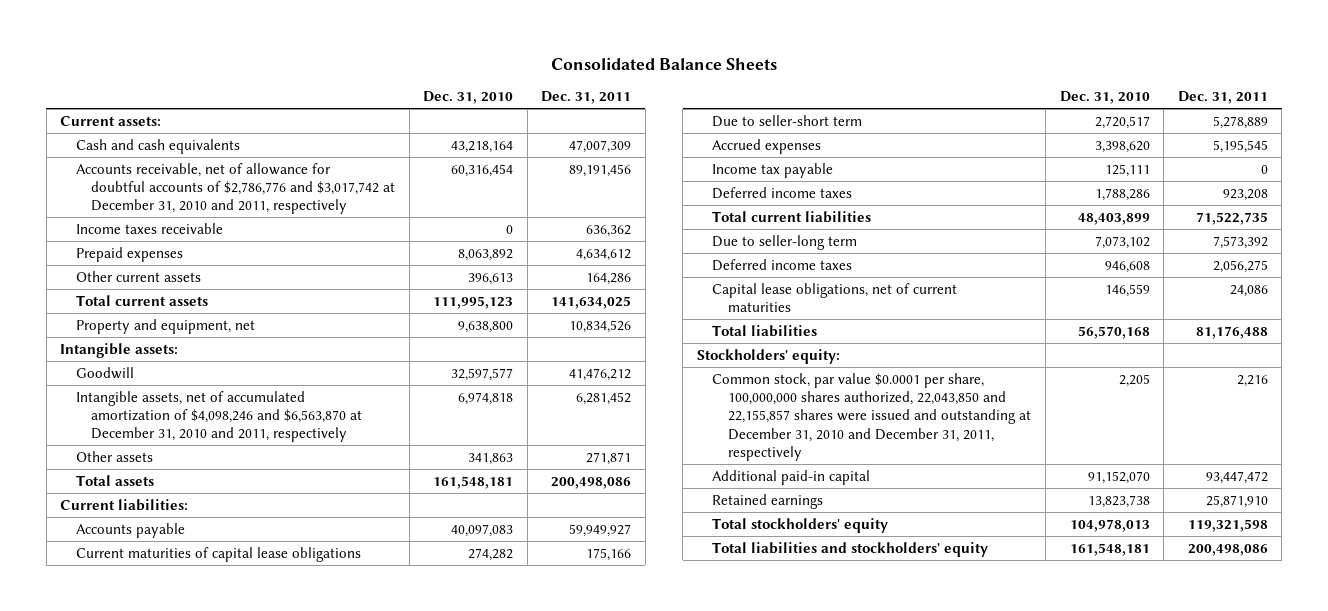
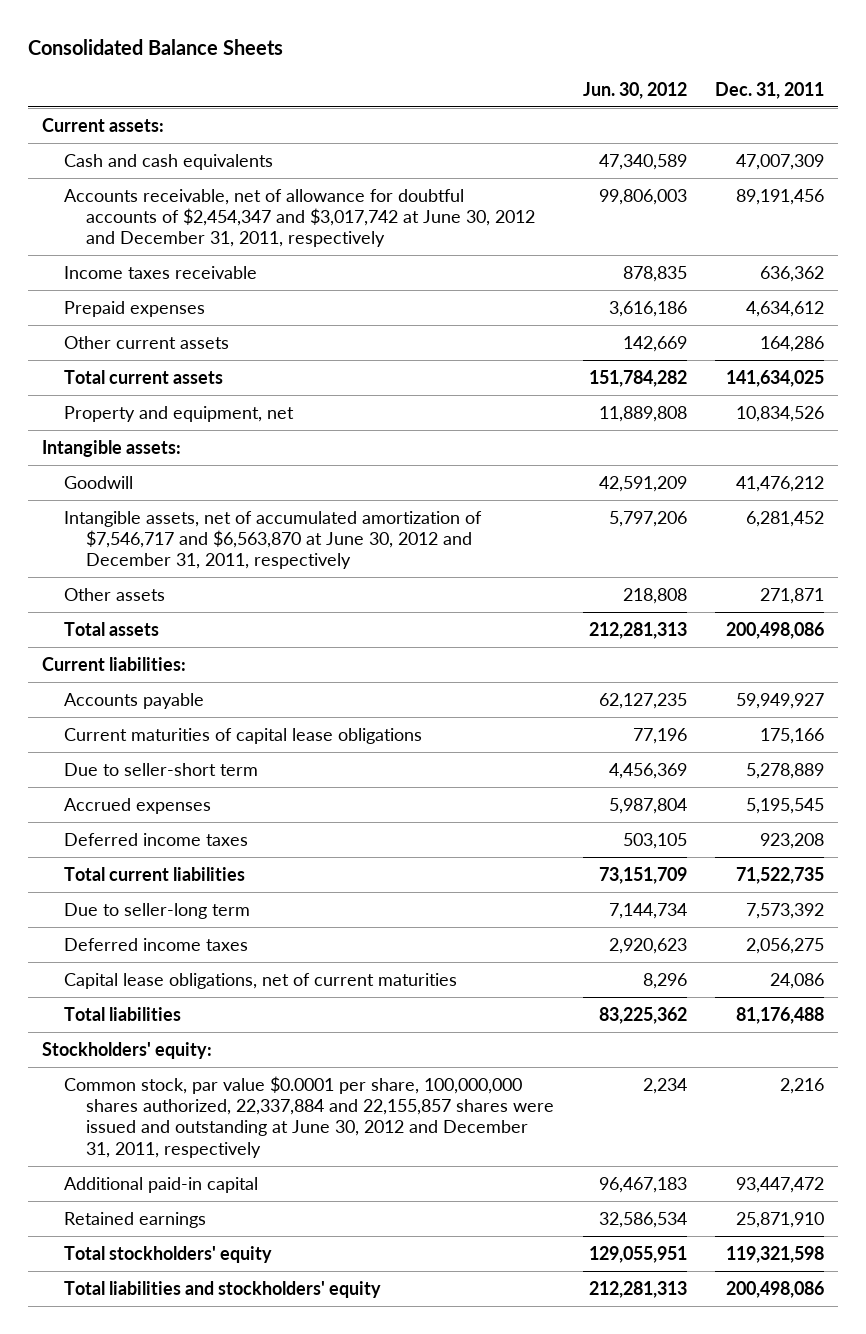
- | Dec. 31, 2010 | Dec. 31, 2011
+ | Jun. 30, 2012 | Dec. 31, 2011
- Accounts receivable, net of allowance for doubtful accounts of $2,786,776 and $3,017,742 at December 31, 2010 and 2011, respectively | 60,316,454 | 89,191,456
+ Accounts receivable, net of allowance for doubtful accounts of $2,454,347 and $3,017,742 at June 30, 2012 and December 31, 2011, respectively | 99,806,003 | 89,191,456
- Intangible assets, net of accumulated amortization of $4,098,246 and $6,563,870 at December 31, 2010 and 2011, respectively | 6,974,818 | 6,281,452
+ Intangible assets, net of accumulated amortization of $7,546,717 and $6,563,870 at June 30, 2012 and December 31, 2011, respectively | 5,797,206 | 6,281,452
- Income tax payable | 125,111 | 0
- Common stock, par value $0.0001 per share, 100,000,000 shares authorized, 22,043,850 and 22,155,857 shares were issued and outstanding at December 31, 2010 and December 31, 2011, respectively | 2,205 | 2,216
+ Common stock, par value $0.0001 per share, 100,000,000 shares authorized, 22,337,884 and 22,155,857 shares were issued and outstanding at June 30, 2012 and December 31, 2011, respectively | 2,234 | 2,216

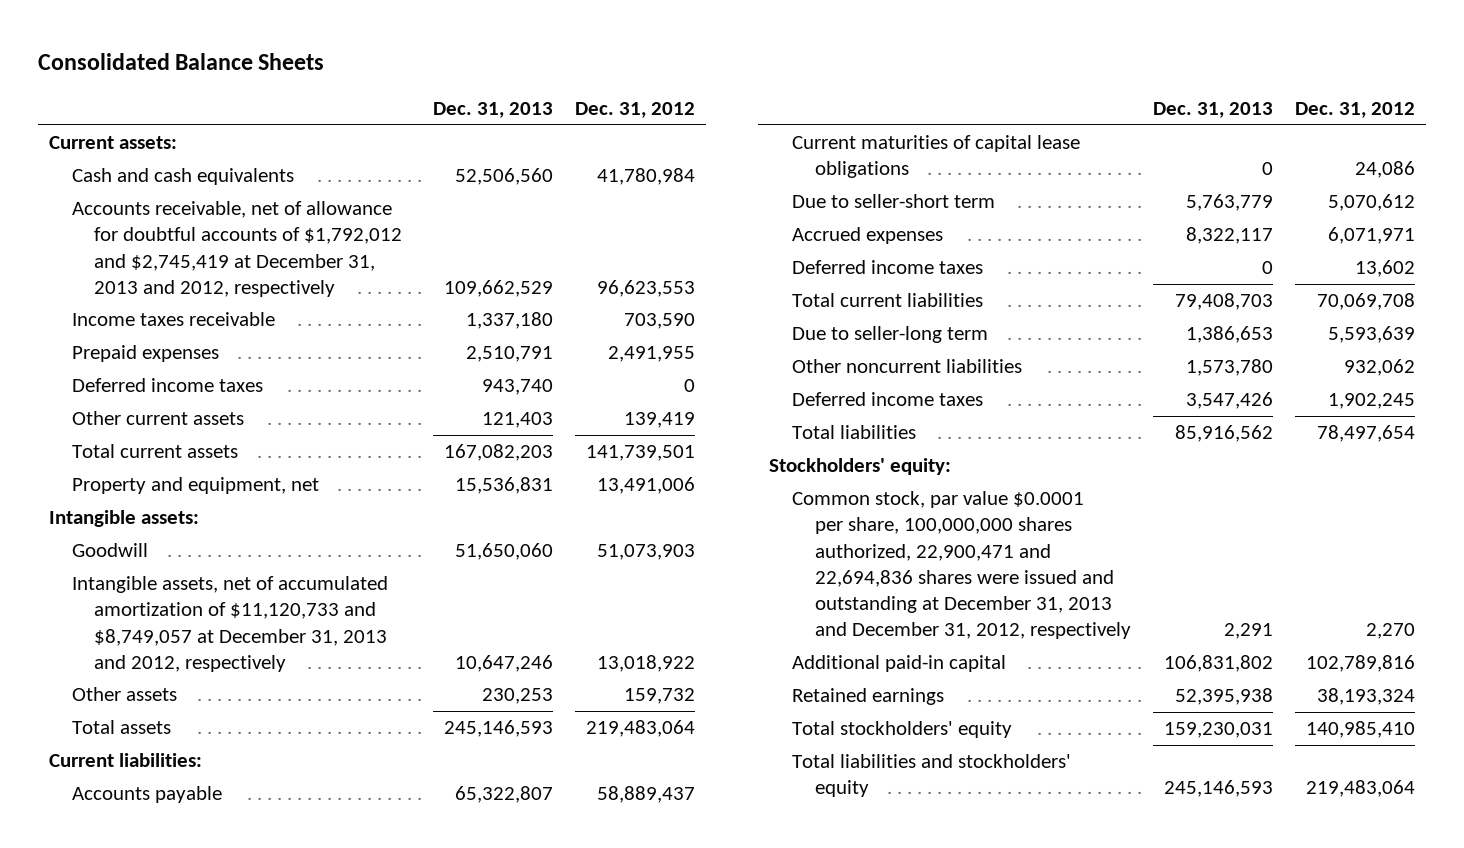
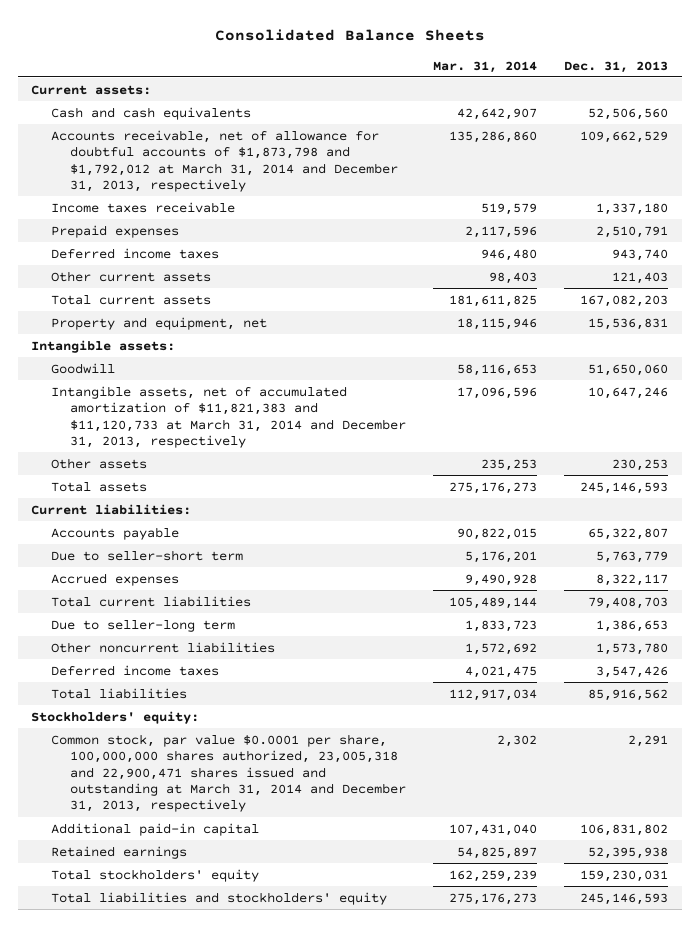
- | Dec. 31, 2013 | Dec. 31, 2012
+ | Mar. 31, 2014 | Dec. 31, 2013
- Accounts receivable, net of allowance for doubtful accounts of $1,792,012 and $2,745,419 at December 31, 2013 and 2012, respectively | 109,662,529 | 96,623,553
+ Accounts receivable, net of allowance for doubtful accounts of $1,873,798 and $1,792,012 at March 31, 2014 and December 31, 2013, respectively | 135,286,860 | 109,662,529
- Intangible assets, net of accumulated amortization of $11,120,733 and $8,749,057 at December 31, 2013 and 2012, respectively | 10,647,246 | 13,018,922
+ Intangible assets, net of accumulated amortization of $11,821,383 and $11,120,733 at March 31, 2014 and December 31, 2013, respectively | 17,096,596 | 10,647,246
- Current maturities of capital lease obligations | 0 | 24,086
- Deferred income taxes | 0 | 13,602
- Common stock, par value $0.0001 per share, 100,000,000 shares authorized, 22,900,471 and 22,694,836 shares were issued and outstanding at December 31, 2013 and December 31, 2012, respectively | 2,291 | 2,270
+ Common stock, par value $0.0001 per share, 100,000,000 shares authorized, 23,005,318 and 22,900,471 shares issued and outstanding at March 31, 2014 and December 31, 2013, respectively | 2,302 | 2,291

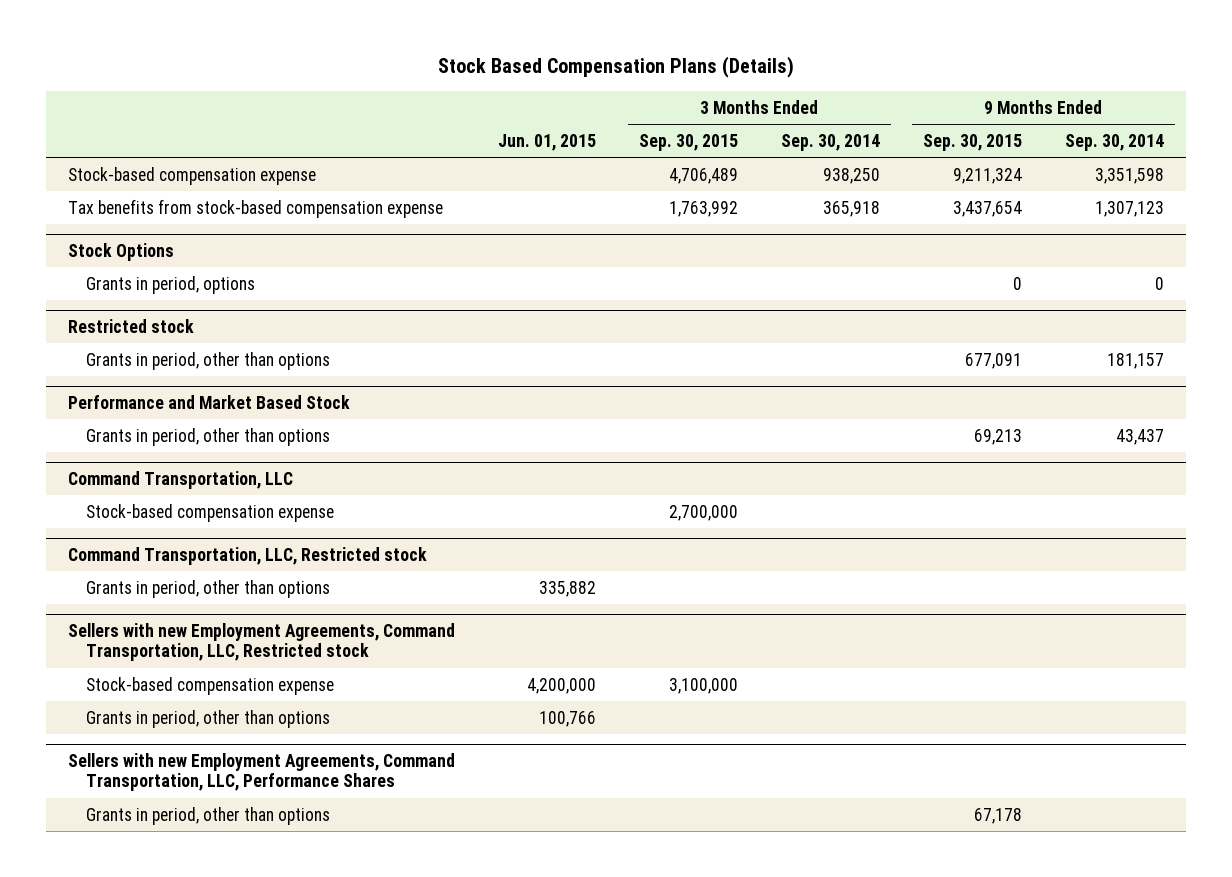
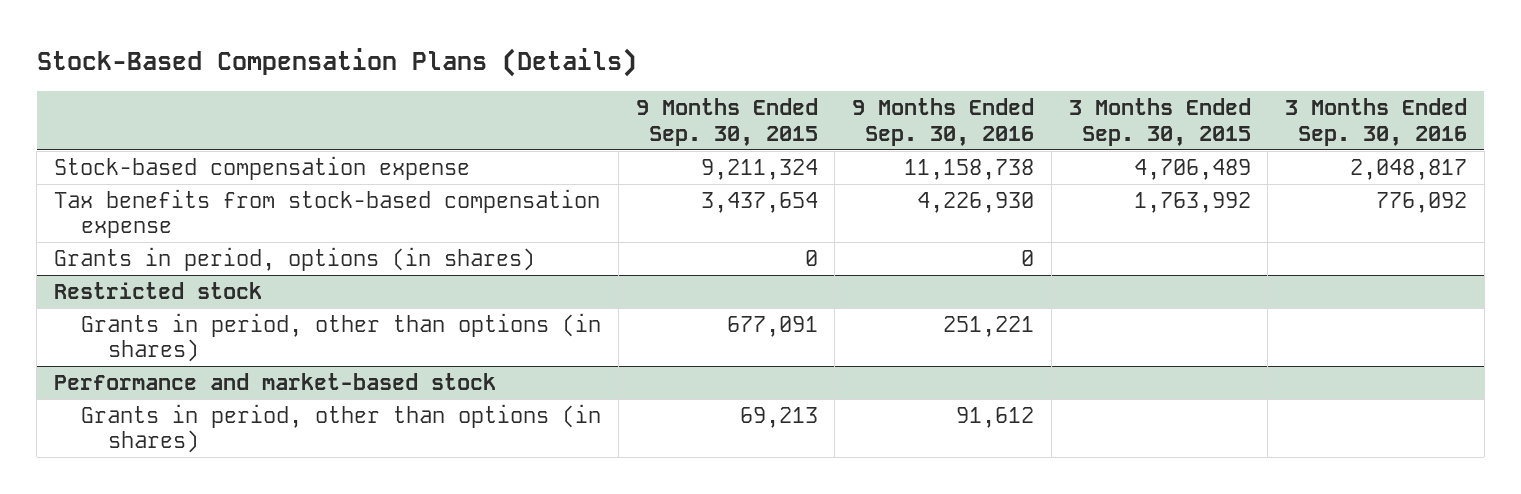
- Stock Based Compensation Plans (Details)
+ Stock-Based Compensation Plans (Details)
- | Jun. 01, 2015 | 3 Months Ended Sep. 30, 2015 | 3 Months Ended Sep. 30, 2014 | 9 Months Ended Sep. 30, 2015 | 9 Months Ended Sep. 30, 2014
+ | 9 Months Ended Sep. 30, 2015 | 9 Months Ended Sep. 30, 2016 | 3 Months Ended Sep. 30, 2015 | 3 Months Ended Sep. 30, 2016
- Stock Options
- Grants in period, options | | | | 0 | 0
+ Grants in period, options (in shares) | 0 | 0 | |
@ Restricted stock
- Grants in period, other than options | | | | 677,091 | 181,157
- Performance and Market Based Stock
- Grants in period, other than options | | | | 69,213 | 43,437
- Command Transportation, LLC
- Stock-based compensation expense | | 2,700,000 | | |
- Command Transportation, LLC, Restricted stock
- Grants in period, other than options | 335,882 | | | |
- Sellers with new Employment Agreements, Command Transportation, LLC, Restricted stock
- Stock-based compensation expense | 4,200,000 | 3,100,000 | | |
- Grants in period, other than options | 100,766 | | | |
- Sellers with new Employment Agreements, Command Transportation, LLC, Performance Shares
- Grants in period, other than options | | | | 67,178 |
@ Restricted stock
+ Grants in period, other than options (in shares) | 677,091 | 251,221 | |
+ Performance and market-based stock
+ Grants in period, other than options (in shares) | 69,213 | 91,612 | |

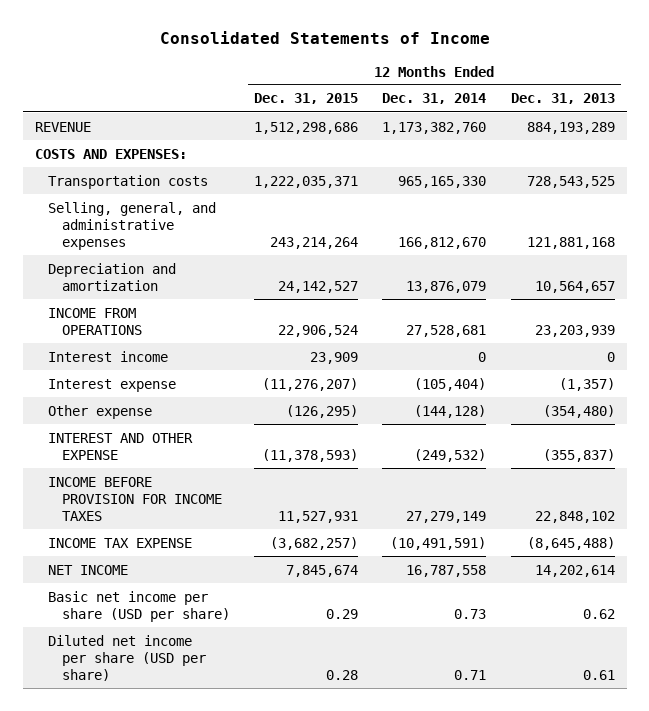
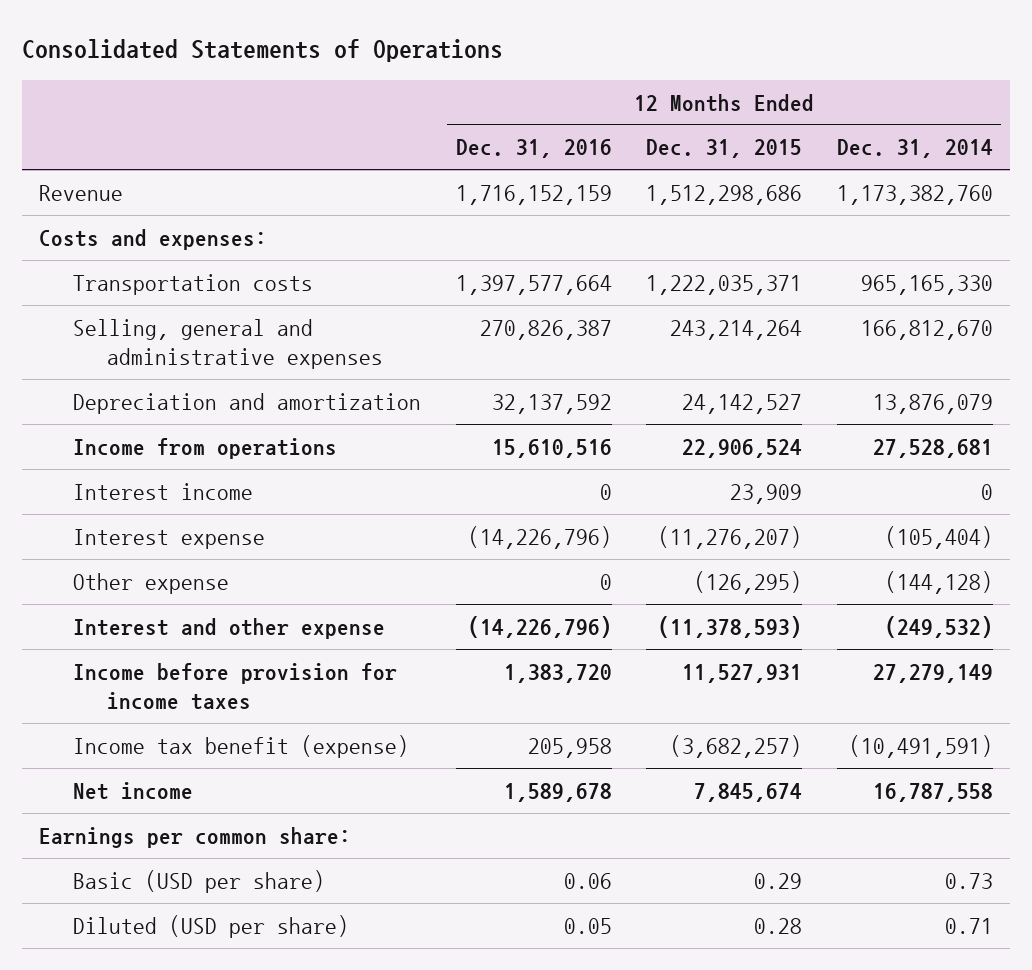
- Consolidated Statements of Income
+ Consolidated Statements of Operations
- | 12 Months Ended Dec. 31, 2015 | 12 Months Ended Dec. 31, 2014 | 12 Months Ended Dec. 31, 2013
+ | 12 Months Ended Dec. 31, 2016 | 12 Months Ended Dec. 31, 2015 | 12 Months Ended Dec. 31, 2014
- REVENUE | 1,512,298,686 | 1,173,382,760 | 884,193,289
- COSTS AND EXPENSES:
+ Revenue | 1,716,152,159 | 1,512,298,686 | 1,173,382,760
+ Costs and expenses:
- Selling, general, and administrative expenses | 243,214,264 | 166,812,670 | 121,881,168
+ Selling, general and administrative expenses | 270,826,387 | 243,214,264 | 166,812,670
- INCOME FROM OPERATIONS | 22,906,524 | 27,528,681 | 23,203,939
+ Income from operations | 15,610,516 | 22,906,524 | 27,528,681
- INTEREST AND OTHER EXPENSE | (11,378,593) | (249,532) | (355,837)
- INCOME BEFORE PROVISION FOR INCOME TAXES | 11,527,931 | 27,279,149 | 22,848,102
- INCOME TAX EXPENSE | (3,682,257) | (10,491,591) | (8,645,488)
- NET INCOME | 7,845,674 | 16,787,558 | 14,202,614
- Basic net income per share (USD per share) | 0.29 | 0.73 | 0.62
- Diluted net income per share (USD per share) | 0.28 | 0.71 | 0.61
+ Interest and other expense | (14,226,796) | (11,378,593) | (249,532)
+ Income before provision for income taxes | 1,383,720 | 11,527,931 | 27,279,149
+ Income tax benefit (expense) | 205,958 | (3,682,257) | (10,491,591)
+ Net income | 1,589,678 | 7,845,674 | 16,787,558
+ Earnings per common share:
+ Basic (USD per share) | 0.06 | 0.29 | 0.73
+ Diluted (USD per share) | 0.05 | 0.28 | 0.71

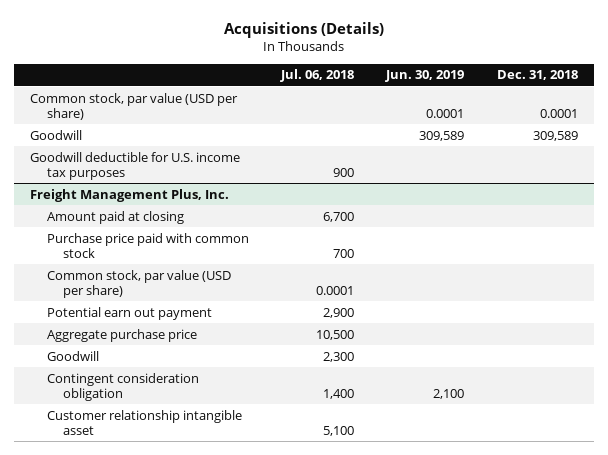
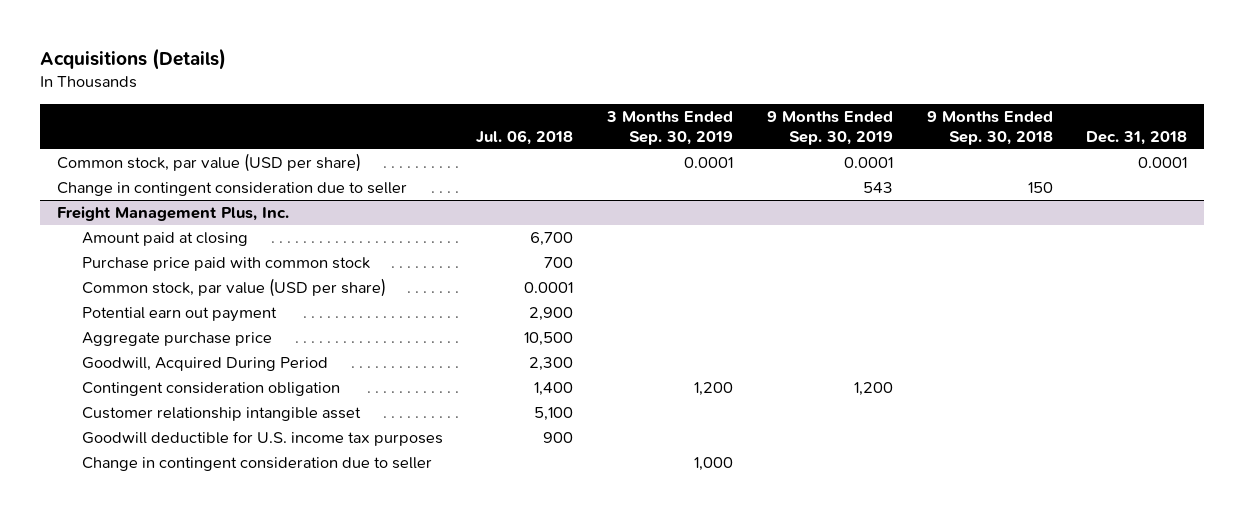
- | Jul. 06, 2018 | Jun. 30, 2019 | Dec. 31, 2018
+ | Jul. 06, 2018 | 3 Months Ended Sep. 30, 2019 | 9 Months Ended Sep. 30, 2019 | 9 Months Ended Sep. 30, 2018 | Dec. 31, 2018
- Goodwill | | 309,589 | 309,589
- Goodwill deductible for U.S. income tax purposes | 900 | |
+ Change in contingent consideration due to seller | | | 543 | 150 |
@ Freight Management Plus, Inc.
- Goodwill | 2,300 | |
+ Goodwill, Acquired During Period | 2,300 | | | |
+ Goodwill deductible for U.S. income tax purposes | 900 | | | |
+ Change in contingent consideration due to seller | | 1,000 | | |

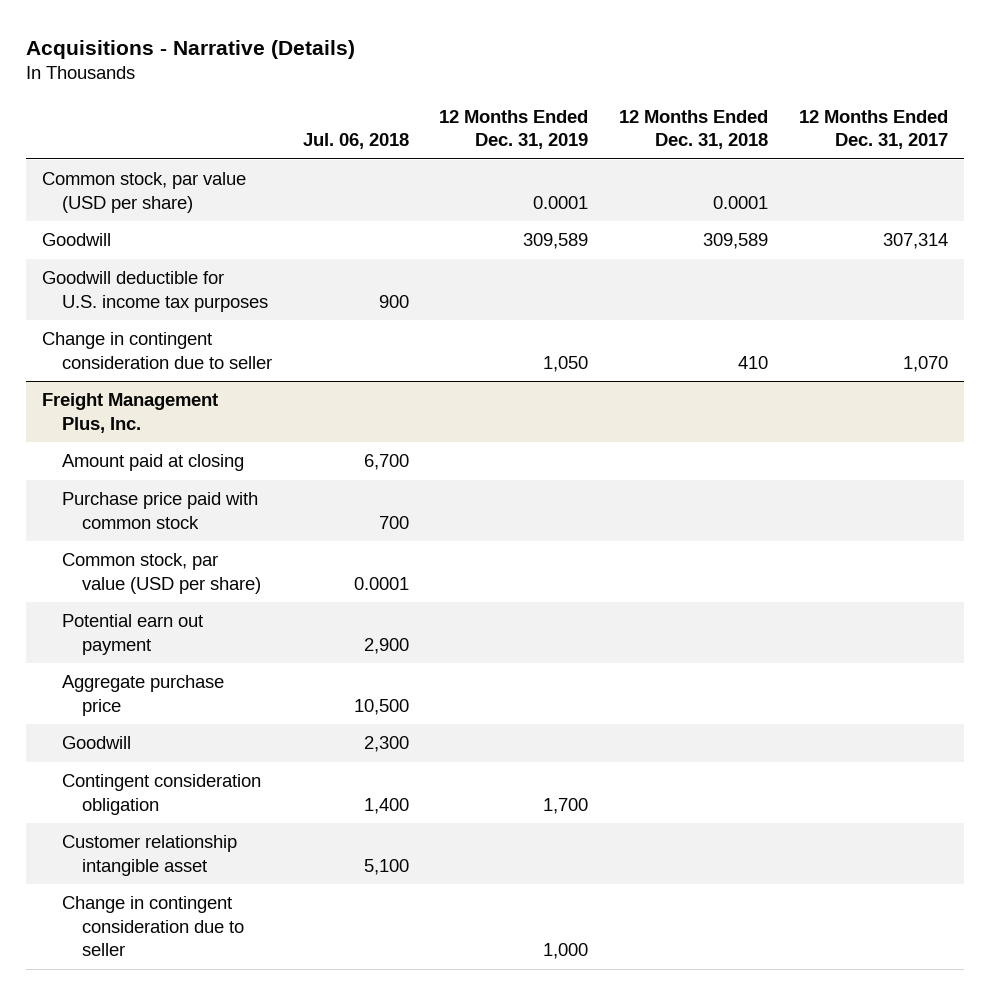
- Acquisitions (Details)
+ Acquisitions - Narrative (Details)
- | Jul. 06, 2018 | 3 Months Ended Sep. 30, 2019 | 9 Months Ended Sep. 30, 2019 | 9 Months Ended Sep. 30, 2018 | Dec. 31, 2018
+ | Jul. 06, 2018 | 12 Months Ended Dec. 31, 2019 | 12 Months Ended Dec. 31, 2018 | 12 Months Ended Dec. 31, 2017
+ Goodwill | | 309,589 | 309,589 | 307,314
+ Goodwill deductible for U.S. income tax purposes | 900 | | |
@ Freight Management Plus, Inc.
- Goodwill, Acquired During Period | 2,300 | | | |
+ Goodwill | 2,300 | | |
- Goodwill deductible for U.S. income tax purposes | 900 | | | |

